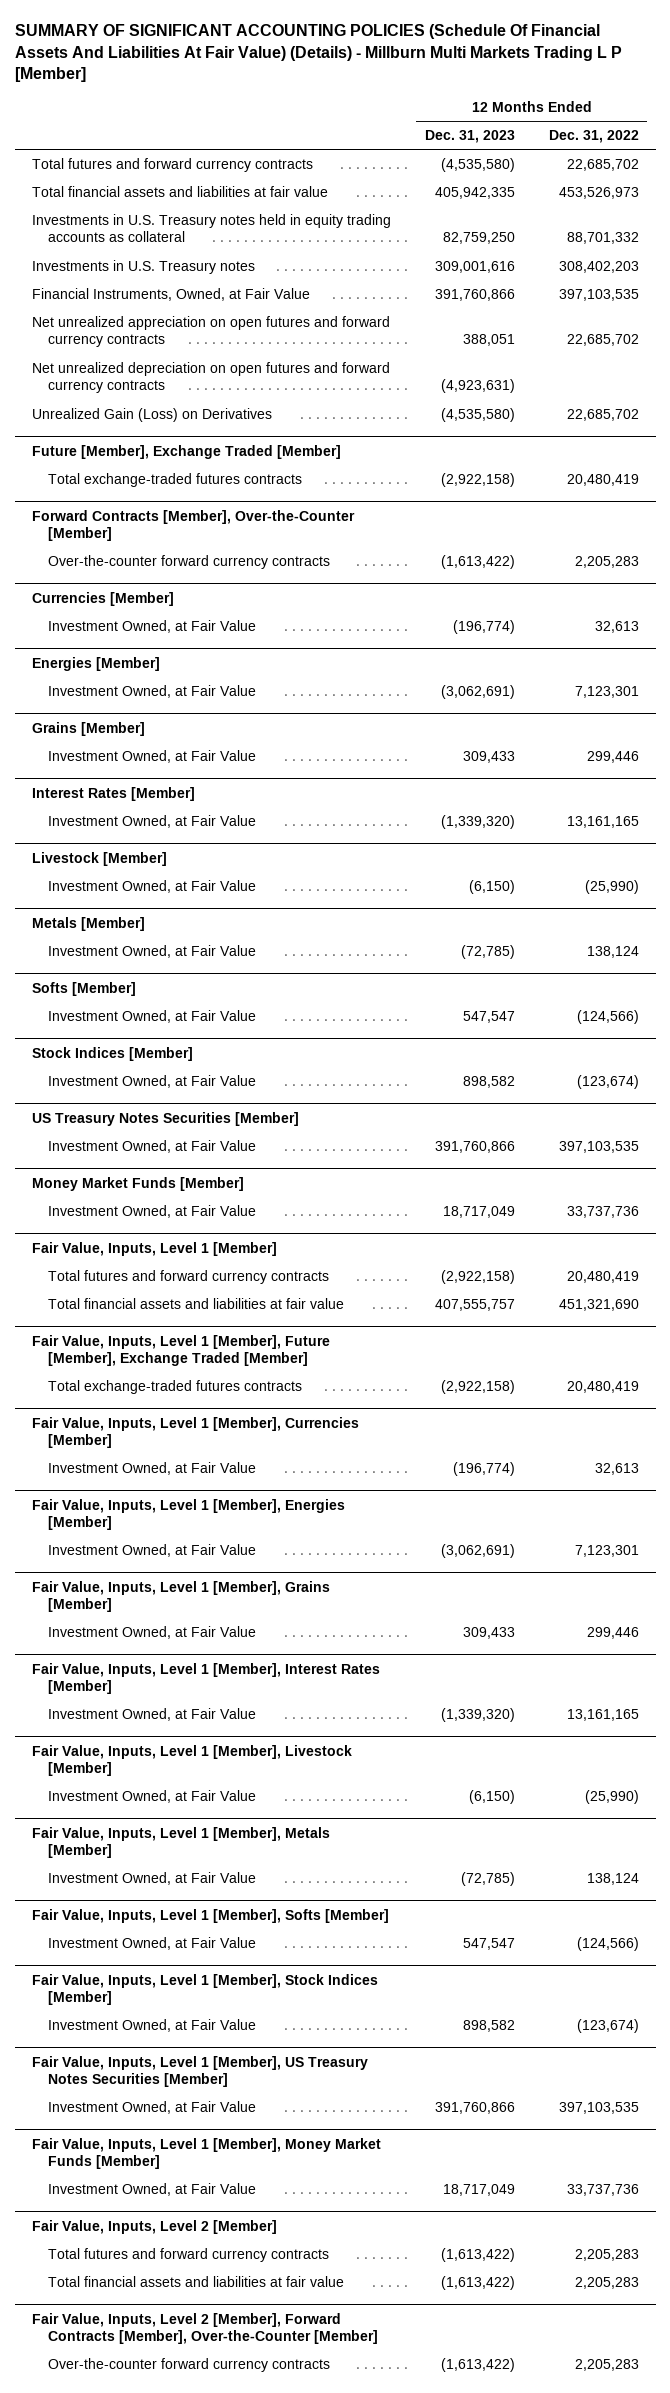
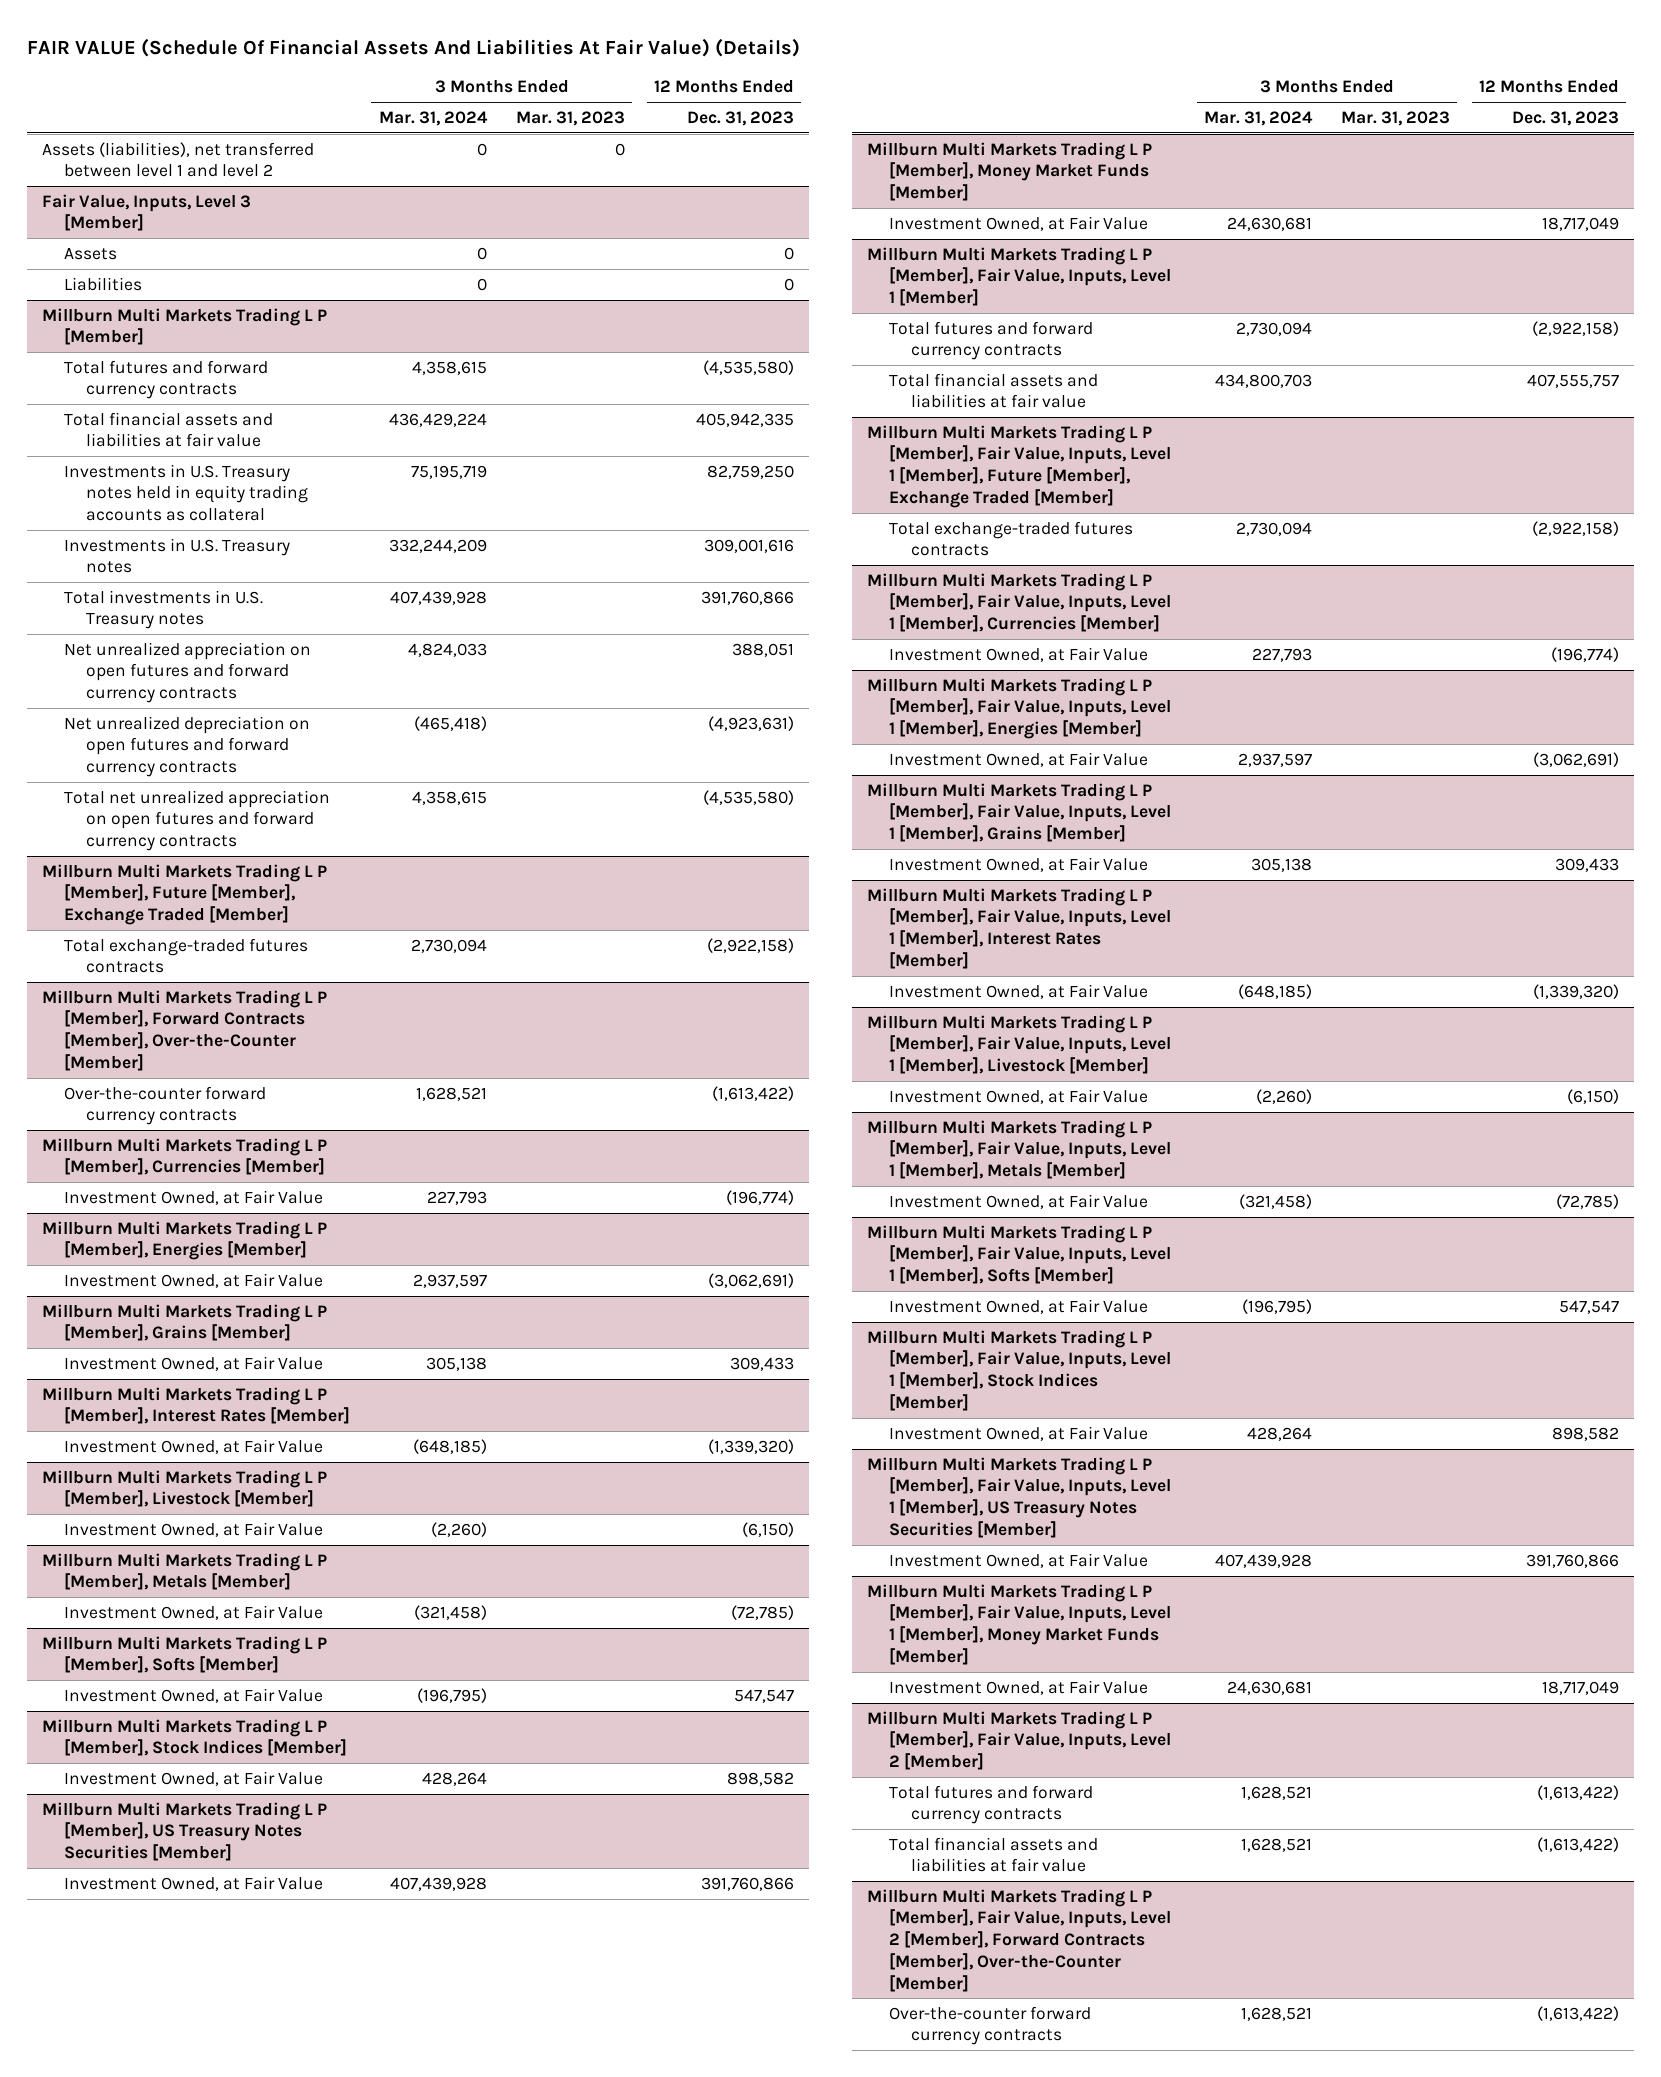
- SUMMARY OF SIGNIFICANT ACCOUNTING POLICIES (Schedule Of Financial Assets And Liabilities At Fair Value) (Details) - Millburn Multi Markets Trading L P [Member]
+ FAIR VALUE (Schedule Of Financial Assets And Liabilities At Fair Value) (Details)
- | 12 Months Ended Dec. 31, 2023 | 12 Months Ended Dec. 31, 2022
+ | 3 Months Ended Mar. 31, 2024 | 3 Months Ended Mar. 31, 2023 | 12 Months Ended Dec. 31, 2023
+ Assets (liabilities), net transferred between level 1 and level 2 | 0 | 0 |
+ Fair Value, Inputs, Level 3 [Member]
+ Assets | 0 | | 0
+ Liabilities | 0 | | 0
+ Millburn Multi Markets Trading L P [Member]
- Financial Instruments, Owned, at Fair Value | 391,760,866 | 397,103,535
+ Total investments in U.S. Treasury notes | 407,439,928 | | 391,760,866
- Unrealized Gain (Loss) on Derivatives | (4,535,580) | 22,685,702
- Future [Member], Exchange Traded [Member]
+ Total net unrealized appreciation on open futures and forward currency contracts | 4,358,615 | | (4,535,580)
+ Millburn Multi Markets Trading L P [Member], Future [Member], Exchange Traded [Member]
- Forward Contracts [Member], Over-the-Counter [Member]
+ Millburn Multi Markets Trading L P [Member], Forward Contracts [Member], Over-the-Counter [Member]
- Currencies [Member]
+ Millburn Multi Markets Trading L P [Member], Currencies [Member]
- Energies [Member]
+ Millburn Multi Markets Trading L P [Member], Energies [Member]
- Grains [Member]
+ Millburn Multi Markets Trading L P [Member], Grains [Member]
- Interest Rates [Member]
+ Millburn Multi Markets Trading L P [Member], Interest Rates [Member]
- Livestock [Member]
+ Millburn Multi Markets Trading L P [Member], Livestock [Member]
- Metals [Member]
+ Millburn Multi Markets Trading L P [Member], Metals [Member]
- Softs [Member]
+ Millburn Multi Markets Trading L P [Member], Softs [Member]
- Stock Indices [Member]
+ Millburn Multi Markets Trading L P [Member], Stock Indices [Member]
- US Treasury Notes Securities [Member]
+ Millburn Multi Markets Trading L P [Member], US Treasury Notes Securities [Member]
- Money Market Funds [Member]
+ Millburn Multi Markets Trading L P [Member], Money Market Funds [Member]
- Fair Value, Inputs, Level 1 [Member]
+ Millburn Multi Markets Trading L P [Member], Fair Value, Inputs, Level 1 [Member]
- Fair Value, Inputs, Level 1 [Member], Future [Member], Exchange Traded [Member]
+ Millburn Multi Markets Trading L P [Member], Fair Value, Inputs, Level 1 [Member], Future [Member], Exchange Traded [Member]
- Fair Value, Inputs, Level 1 [Member], Currencies [Member]
+ Millburn Multi Markets Trading L P [Member], Fair Value, Inputs, Level 1 [Member], Currencies [Member]
- Fair Value, Inputs, Level 1 [Member], Energies [Member]
+ Millburn Multi Markets Trading L P [Member], Fair Value, Inputs, Level 1 [Member], Energies [Member]
- Fair Value, Inputs, Level 1 [Member], Grains [Member]
+ Millburn Multi Markets Trading L P [Member], Fair Value, Inputs, Level 1 [Member], Grains [Member]
- Fair Value, Inputs, Level 1 [Member], Interest Rates [Member]
+ Millburn Multi Markets Trading L P [Member], Fair Value, Inputs, Level 1 [Member], Interest Rates [Member]
- Fair Value, Inputs, Level 1 [Member], Livestock [Member]
+ Millburn Multi Markets Trading L P [Member], Fair Value, Inputs, Level 1 [Member], Livestock [Member]
- Fair Value, Inputs, Level 1 [Member], Metals [Member]
+ Millburn Multi Markets Trading L P [Member], Fair Value, Inputs, Level 1 [Member], Metals [Member]
- Fair Value, Inputs, Level 1 [Member], Softs [Member]
+ Millburn Multi Markets Trading L P [Member], Fair Value, Inputs, Level 1 [Member], Softs [Member]
- Fair Value, Inputs, Level 1 [Member], Stock Indices [Member]
+ Millburn Multi Markets Trading L P [Member], Fair Value, Inputs, Level 1 [Member], Stock Indices [Member]
- Fair Value, Inputs, Level 1 [Member], US Treasury Notes Securities [Member]
+ Millburn Multi Markets Trading L P [Member], Fair Value, Inputs, Level 1 [Member], US Treasury Notes Securities [Member]
- Fair Value, Inputs, Level 1 [Member], Money Market Funds [Member]
+ Millburn Multi Markets Trading L P [Member], Fair Value, Inputs, Level 1 [Member], Money Market Funds [Member]
- Fair Value, Inputs, Level 2 [Member]
+ Millburn Multi Markets Trading L P [Member], Fair Value, Inputs, Level 2 [Member]
- Fair Value, Inputs, Level 2 [Member], Forward Contracts [Member], Over-the-Counter [Member]
+ Millburn Multi Markets Trading L P [Member], Fair Value, Inputs, Level 2 [Member], Forward Contracts [Member], Over-the-Counter [Member]

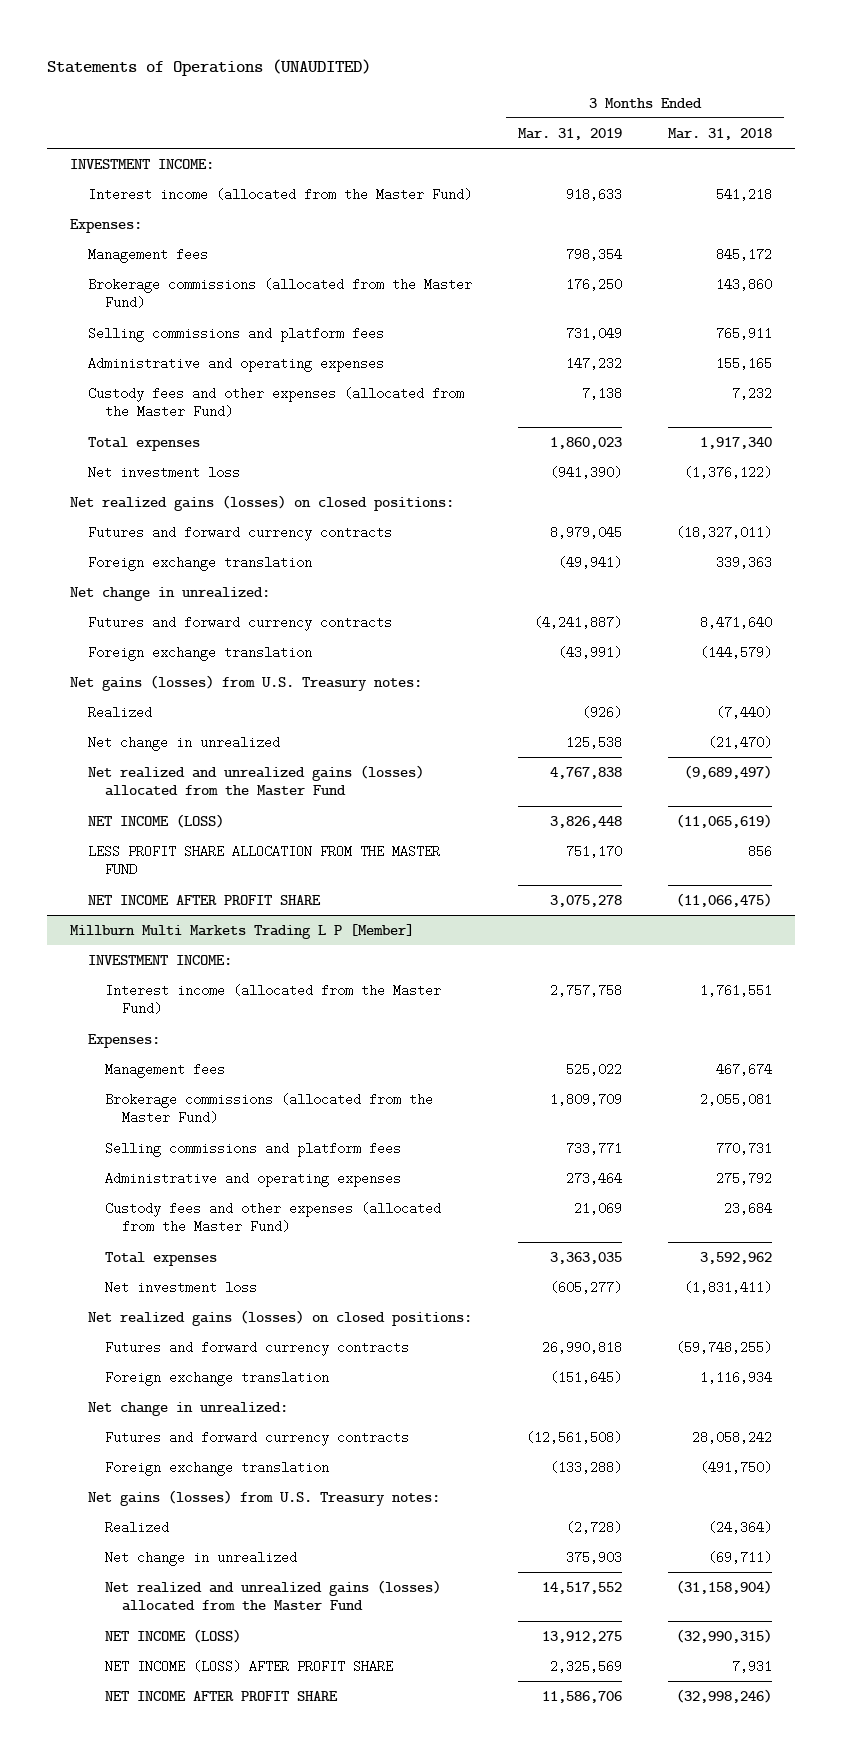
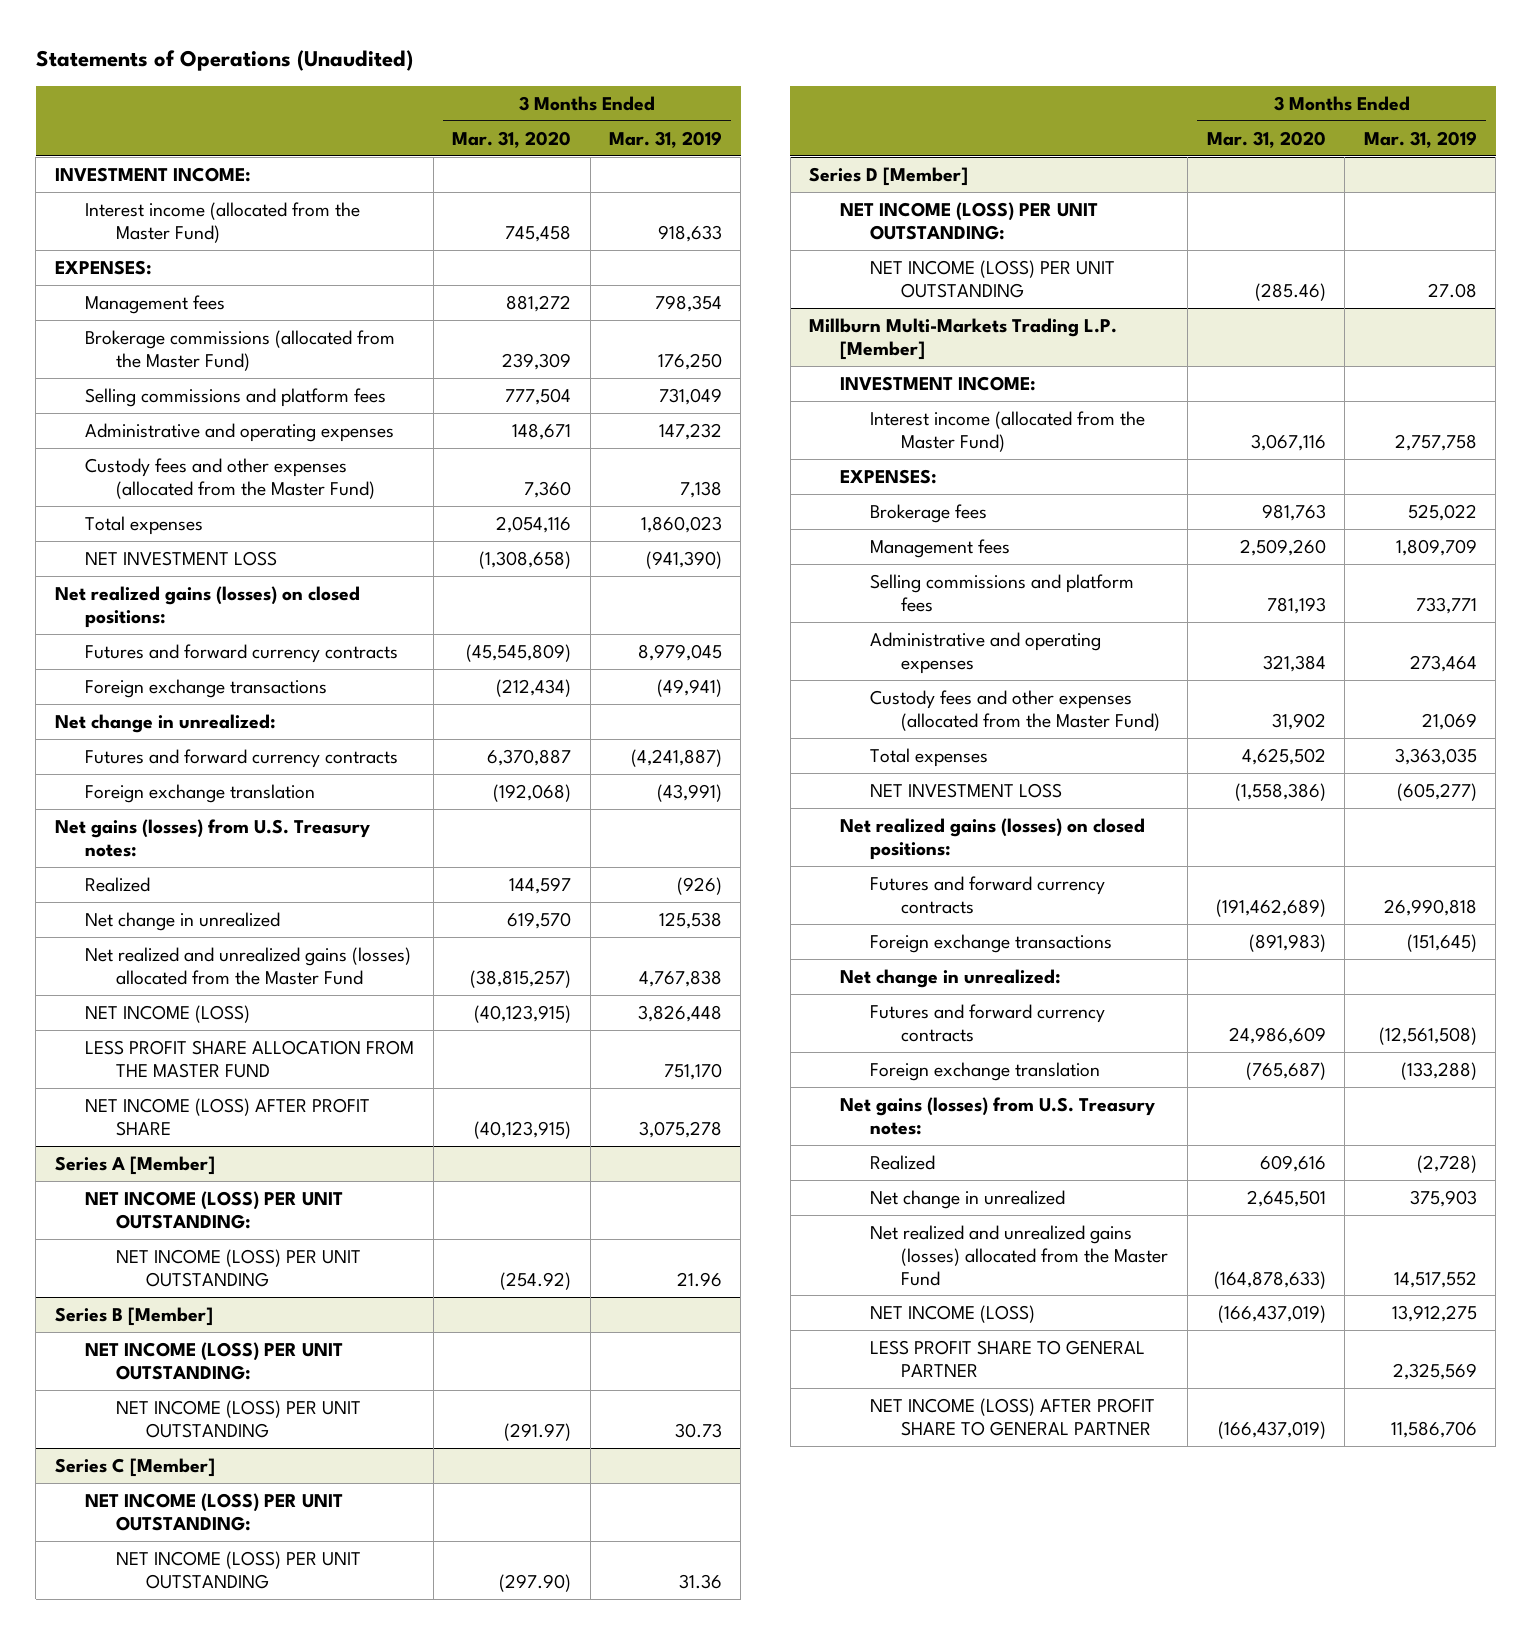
- Statements of Operations (UNAUDITED)
+ Statements of Operations (Unaudited)
- | 3 Months Ended Mar. 31, 2019 | 3 Months Ended Mar. 31, 2018
+ | 3 Months Ended Mar. 31, 2020 | 3 Months Ended Mar. 31, 2019
- Expenses:
+ EXPENSES:
- Net investment loss | (941,390) | (1,376,122)
+ NET INVESTMENT LOSS | (1,308,658) | (941,390)
- Foreign exchange translation | (49,941) | 339,363
+ Foreign exchange transactions | (212,434) | (49,941)
- NET INCOME AFTER PROFIT SHARE | 3,075,278 | (11,066,475)
- Millburn Multi Markets Trading L P [Member]
+ NET INCOME (LOSS) AFTER PROFIT SHARE | (40,123,915) | 3,075,278
+ Series A [Member]
+ NET INCOME (LOSS) PER UNIT OUTSTANDING:
+ NET INCOME (LOSS) PER UNIT OUTSTANDING | (254.92) | 21.96
+ Series B [Member]
+ NET INCOME (LOSS) PER UNIT OUTSTANDING:
+ NET INCOME (LOSS) PER UNIT OUTSTANDING | (291.97) | 30.73
+ Series C [Member]
+ NET INCOME (LOSS) PER UNIT OUTSTANDING:
+ NET INCOME (LOSS) PER UNIT OUTSTANDING | (297.90) | 31.36
+ Series D [Member]
+ NET INCOME (LOSS) PER UNIT OUTSTANDING:
+ NET INCOME (LOSS) PER UNIT OUTSTANDING | (285.46) | 27.08
+ Millburn Multi-Markets Trading L.P. [Member]
- Expenses:
- Management fees | 525,022 | 467,674
- Brokerage commissions (allocated from the Master Fund) | 1,809,709 | 2,055,081
+ EXPENSES:
+ Brokerage fees | 981,763 | 525,022
+ Management fees | 2,509,260 | 1,809,709
- Net investment loss | (605,277) | (1,831,411)
+ NET INVESTMENT LOSS | (1,558,386) | (605,277)
- Foreign exchange translation | (151,645) | 1,116,934
+ Foreign exchange transactions | (891,983) | (151,645)
- NET INCOME (LOSS) AFTER PROFIT SHARE | 2,325,569 | 7,931
- NET INCOME AFTER PROFIT SHARE | 11,586,706 | (32,998,246)
+ LESS PROFIT SHARE TO GENERAL PARTNER | | 2,325,569
+ NET INCOME (LOSS) AFTER PROFIT SHARE TO GENERAL PARTNER | (166,437,019) | 11,586,706

